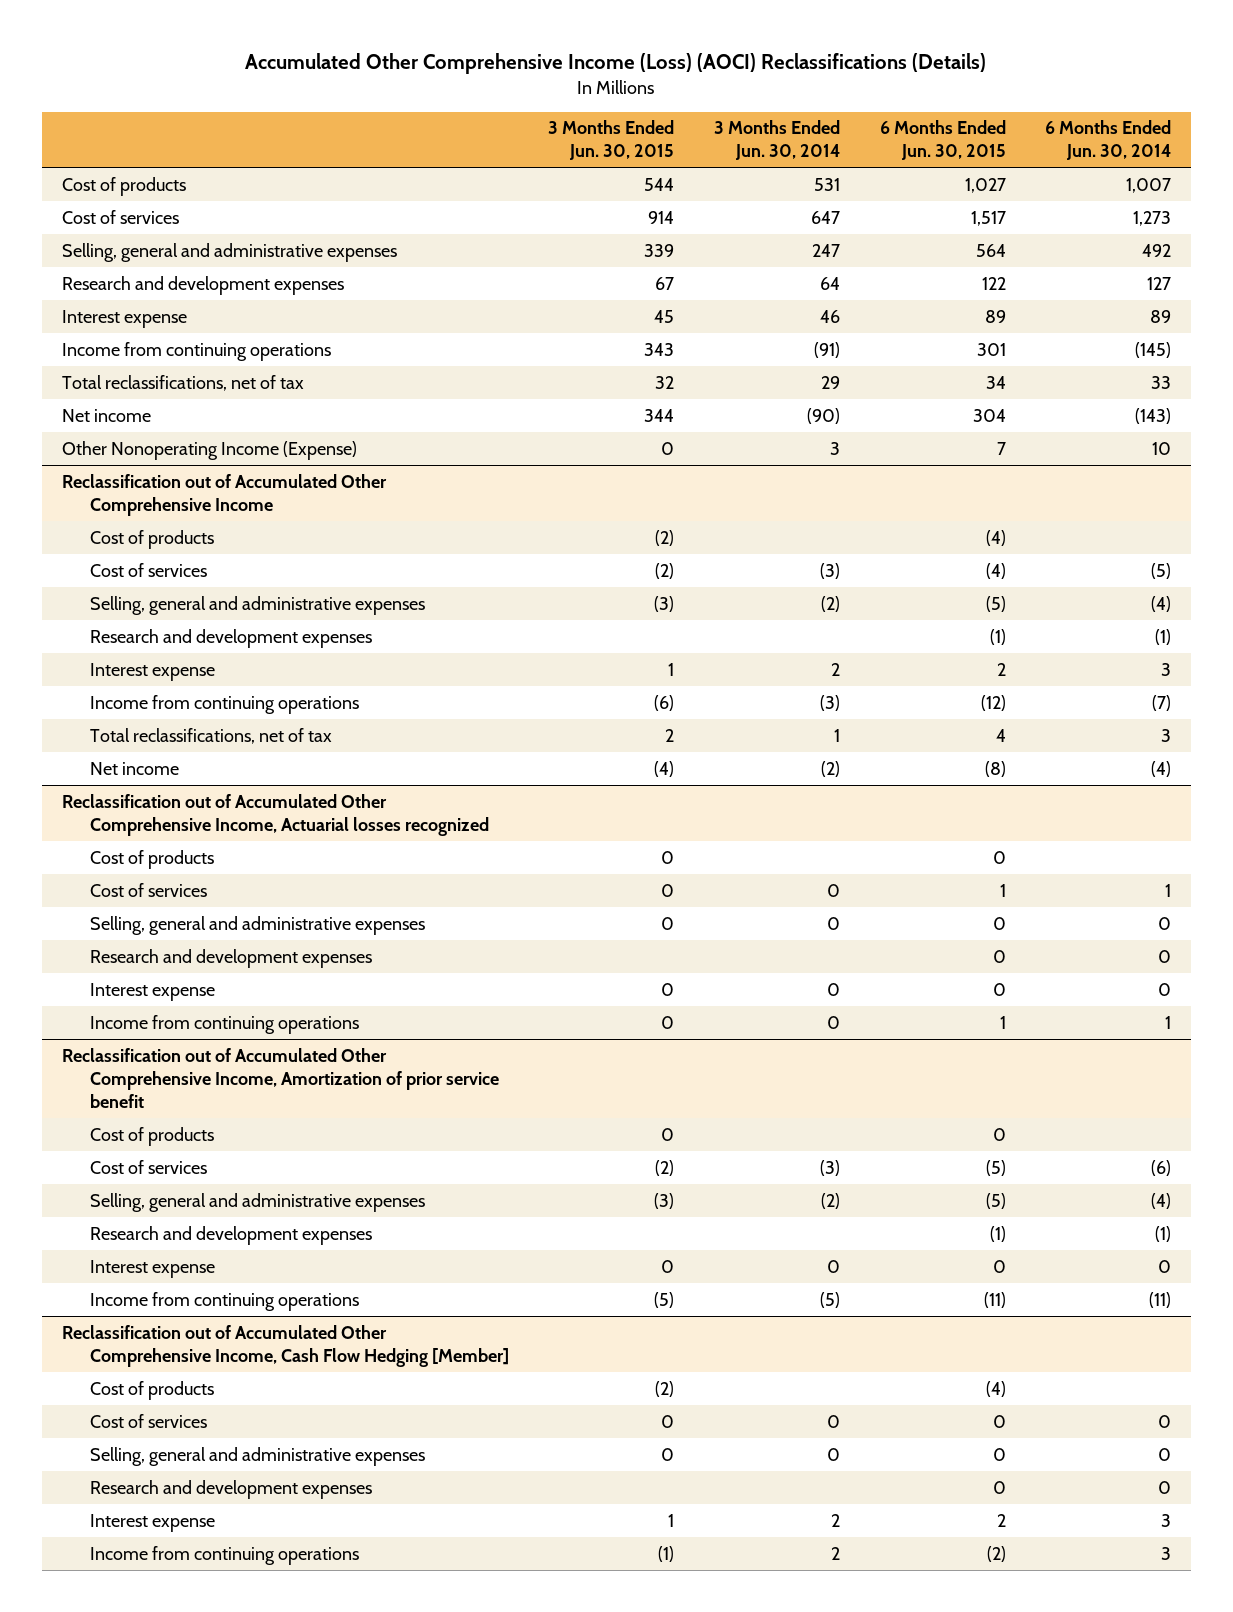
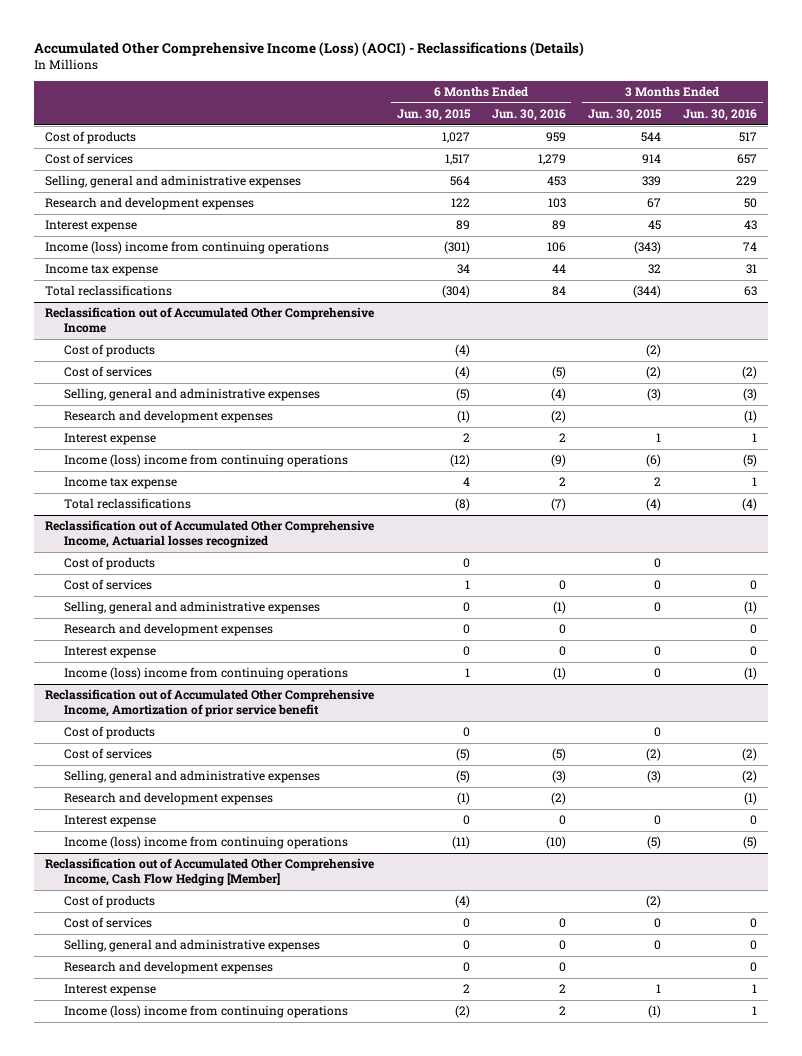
- Accumulated Other Comprehensive Income (Loss) (AOCI) Reclassifications (Details)
+ Accumulated Other Comprehensive Income (Loss) (AOCI) - Reclassifications (Details)
- | 3 Months Ended Jun. 30, 2015 | 3 Months Ended Jun. 30, 2014 | 6 Months Ended Jun. 30, 2015 | 6 Months Ended Jun. 30, 2014
+ | 6 Months Ended Jun. 30, 2015 | 6 Months Ended Jun. 30, 2016 | 3 Months Ended Jun. 30, 2015 | 3 Months Ended Jun. 30, 2016
- Income from continuing operations | 343 | (91) | 301 | (145)
- Total reclassifications, net of tax | 32 | 29 | 34 | 33
- Net income | 344 | (90) | 304 | (143)
- Other Nonoperating Income (Expense) | 0 | 3 | 7 | 10
+ Income (loss) income from continuing operations | (301) | 106 | (343) | 74
+ Income tax expense | 34 | 44 | 32 | 31
+ Total reclassifications | (304) | 84 | (344) | 63
@ Reclassification out of Accumulated Other Comprehensive Income
- Income from continuing operations | (6) | (3) | (12) | (7)
- Total reclassifications, net of tax | 2 | 1 | 4 | 3
- Net income | (4) | (2) | (8) | (4)
+ Income (loss) income from continuing operations | (12) | (9) | (6) | (5)
+ Income tax expense | 4 | 2 | 2 | 1
+ Total reclassifications | (8) | (7) | (4) | (4)
@ Reclassification out of Accumulated Other Comprehensive Income, Actuarial losses recognized
- Income from continuing operations | 0 | 0 | 1 | 1
+ Income (loss) income from continuing operations | 1 | (1) | 0 | (1)
@ Reclassification out of Accumulated Other Comprehensive Income, Amortization of prior service benefit
- Income from continuing operations | (5) | (5) | (11) | (11)
+ Income (loss) income from continuing operations | (11) | (10) | (5) | (5)
@ Reclassification out of Accumulated Other Comprehensive Income, Cash Flow Hedging [Member]
- Income from continuing operations | (1) | 2 | (2) | 3
+ Income (loss) income from continuing operations | (2) | 2 | (1) | 1

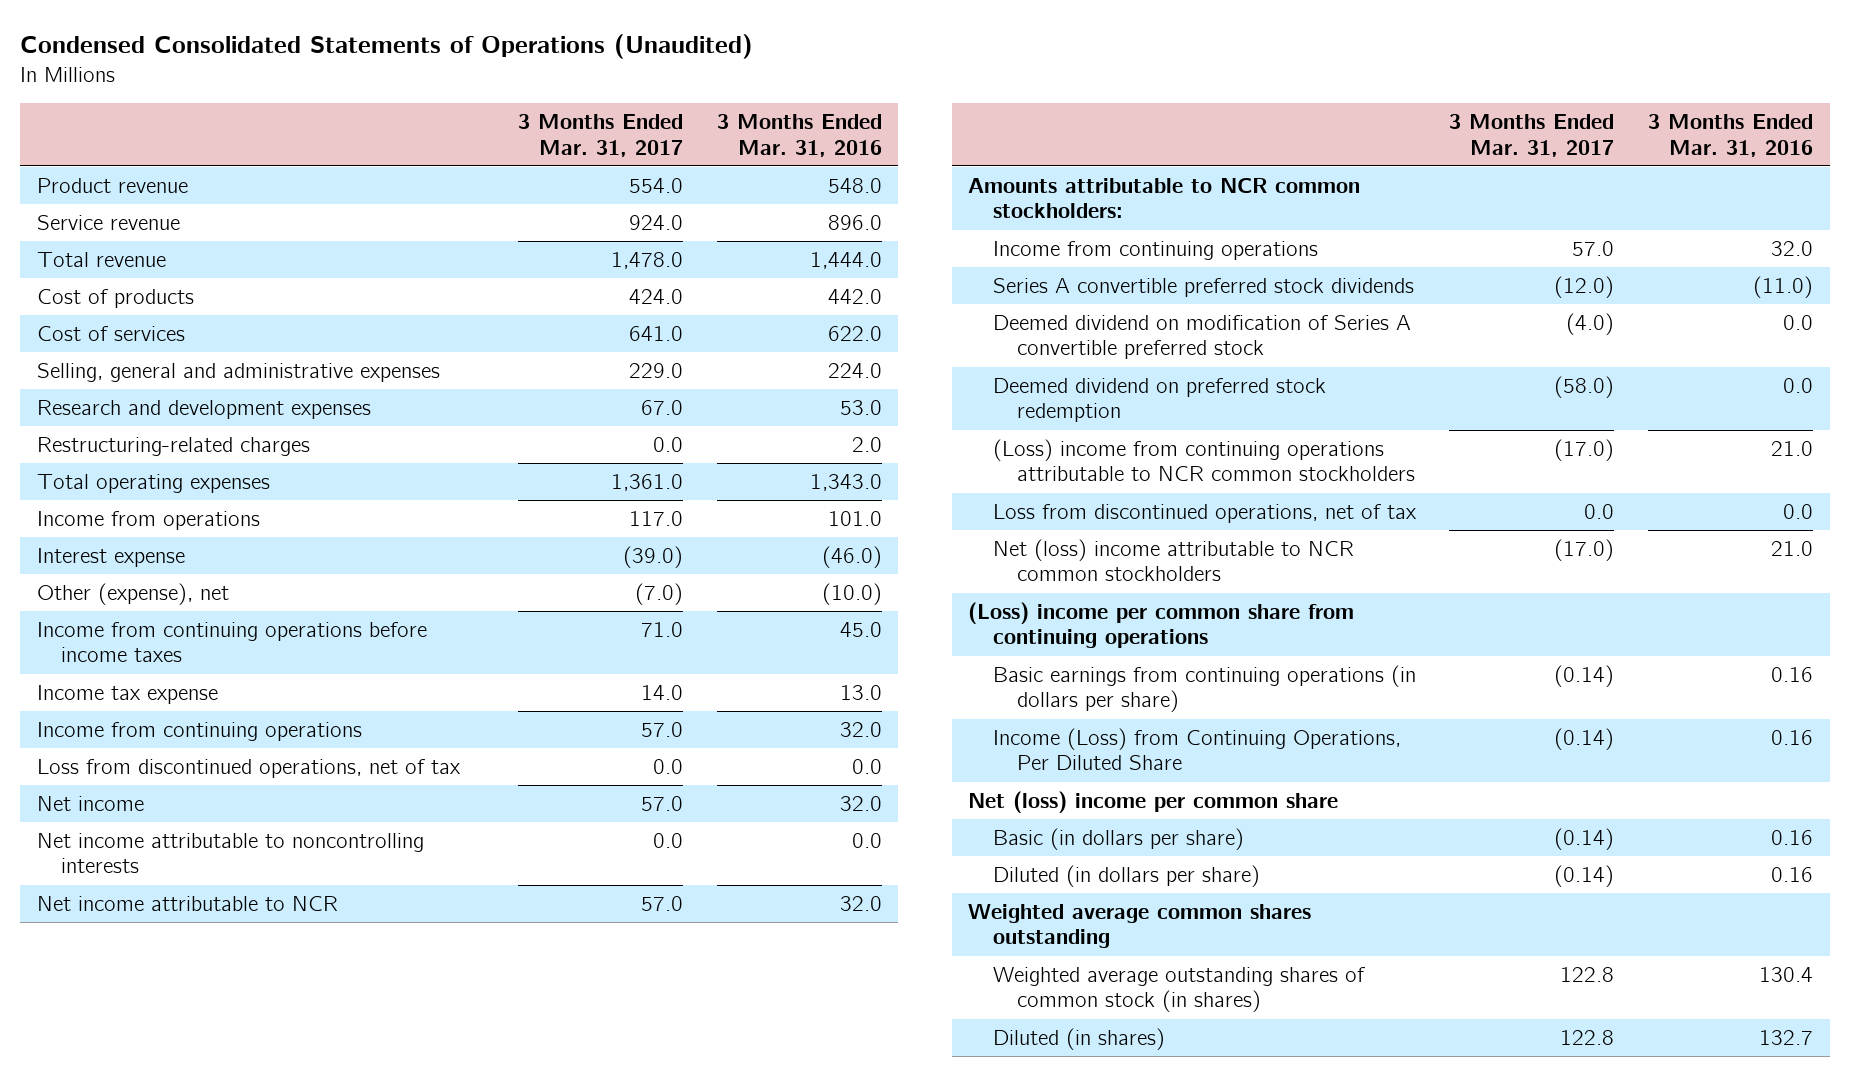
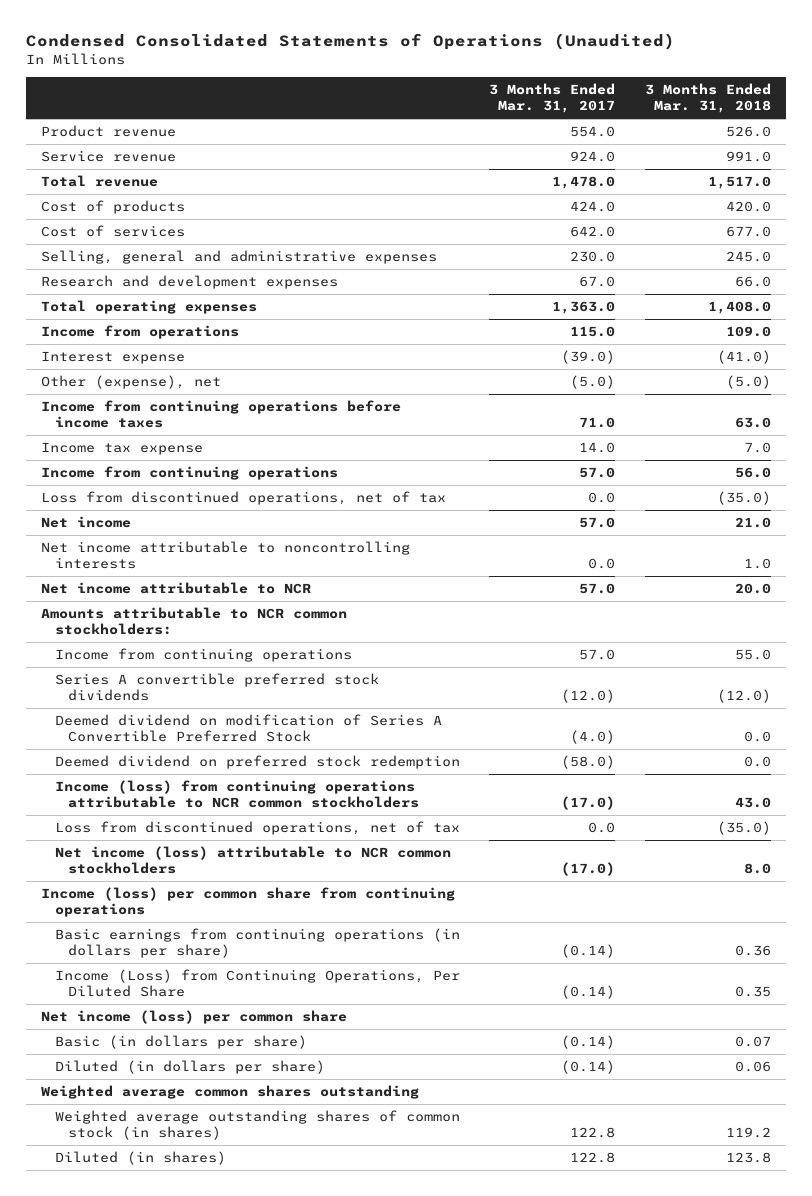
- | 3 Months Ended Mar. 31, 2017 | 3 Months Ended Mar. 31, 2016
+ | 3 Months Ended Mar. 31, 2017 | 3 Months Ended Mar. 31, 2018
- Cost of services | 641.0 | 622.0
- Selling, general and administrative expenses | 229.0 | 224.0
+ Cost of services | 642.0 | 677.0
+ Selling, general and administrative expenses | 230.0 | 245.0
- Restructuring-related charges | 0.0 | 2.0
- Total operating expenses | 1,361.0 | 1,343.0
- Income from operations | 117.0 | 101.0
+ Total operating expenses | 1,363.0 | 1,408.0
+ Income from operations | 115.0 | 109.0
- Other (expense), net | (7.0) | (10.0)
+ Other (expense), net | (5.0) | (5.0)
- Deemed dividend on modification of Series A convertible preferred stock | (4.0) | 0.0
+ Deemed dividend on modification of Series A Convertible Preferred Stock | (4.0) | 0.0
- (Loss) income from continuing operations attributable to NCR common stockholders | (17.0) | 21.0
+ Income (loss) from continuing operations attributable to NCR common stockholders | (17.0) | 43.0
- Net (loss) income attributable to NCR common stockholders | (17.0) | 21.0
- (Loss) income per common share from continuing operations
+ Net income (loss) attributable to NCR common stockholders | (17.0) | 8.0
+ Income (loss) per common share from continuing operations
- Net (loss) income per common share
+ Net income (loss) per common share

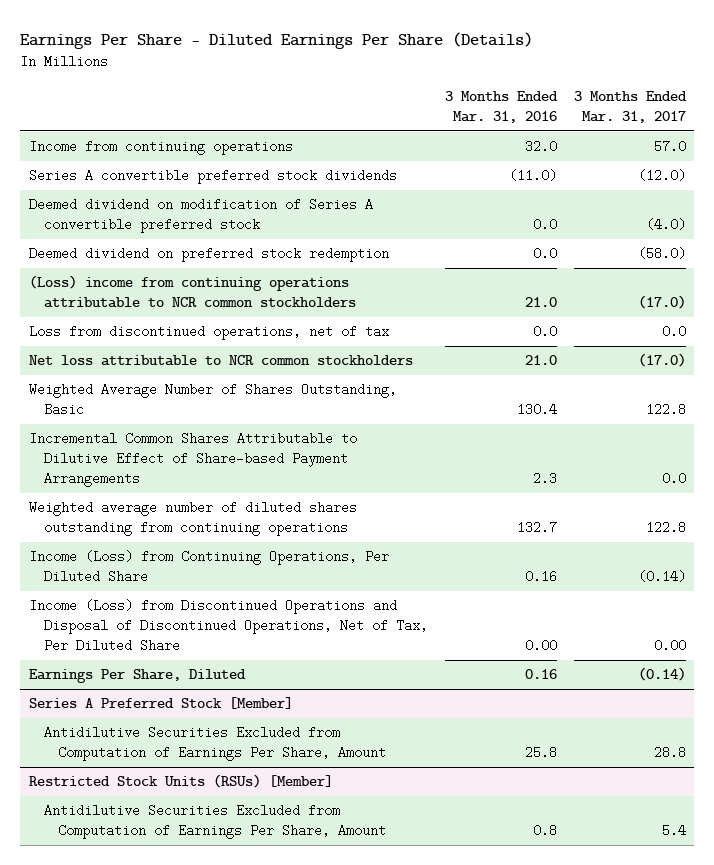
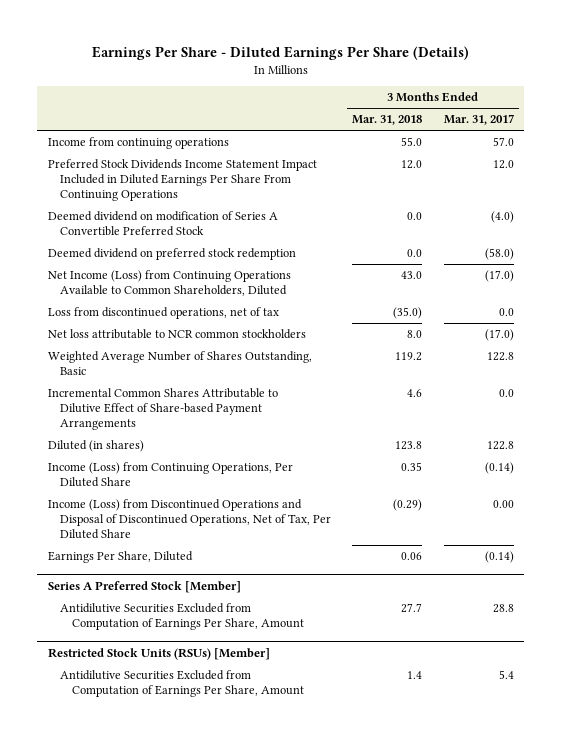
- | 3 Months Ended Mar. 31, 2016 | 3 Months Ended Mar. 31, 2017
+ | 3 Months Ended Mar. 31, 2018 | 3 Months Ended Mar. 31, 2017
- Series A convertible preferred stock dividends | (11.0) | (12.0)
- Deemed dividend on modification of Series A convertible preferred stock | 0.0 | (4.0)
+ Preferred Stock Dividends Income Statement Impact Included in Diluted Earnings Per Share From Continuing Operations | 12.0 | 12.0
+ Deemed dividend on modification of Series A Convertible Preferred Stock | 0.0 | (4.0)
- (Loss) income from continuing operations attributable to NCR common stockholders | 21.0 | (17.0)
+ Net Income (Loss) from Continuing Operations Available to Common Shareholders, Diluted | 43.0 | (17.0)
- Weighted average number of diluted shares outstanding from continuing operations | 132.7 | 122.8
+ Diluted (in shares) | 123.8 | 122.8

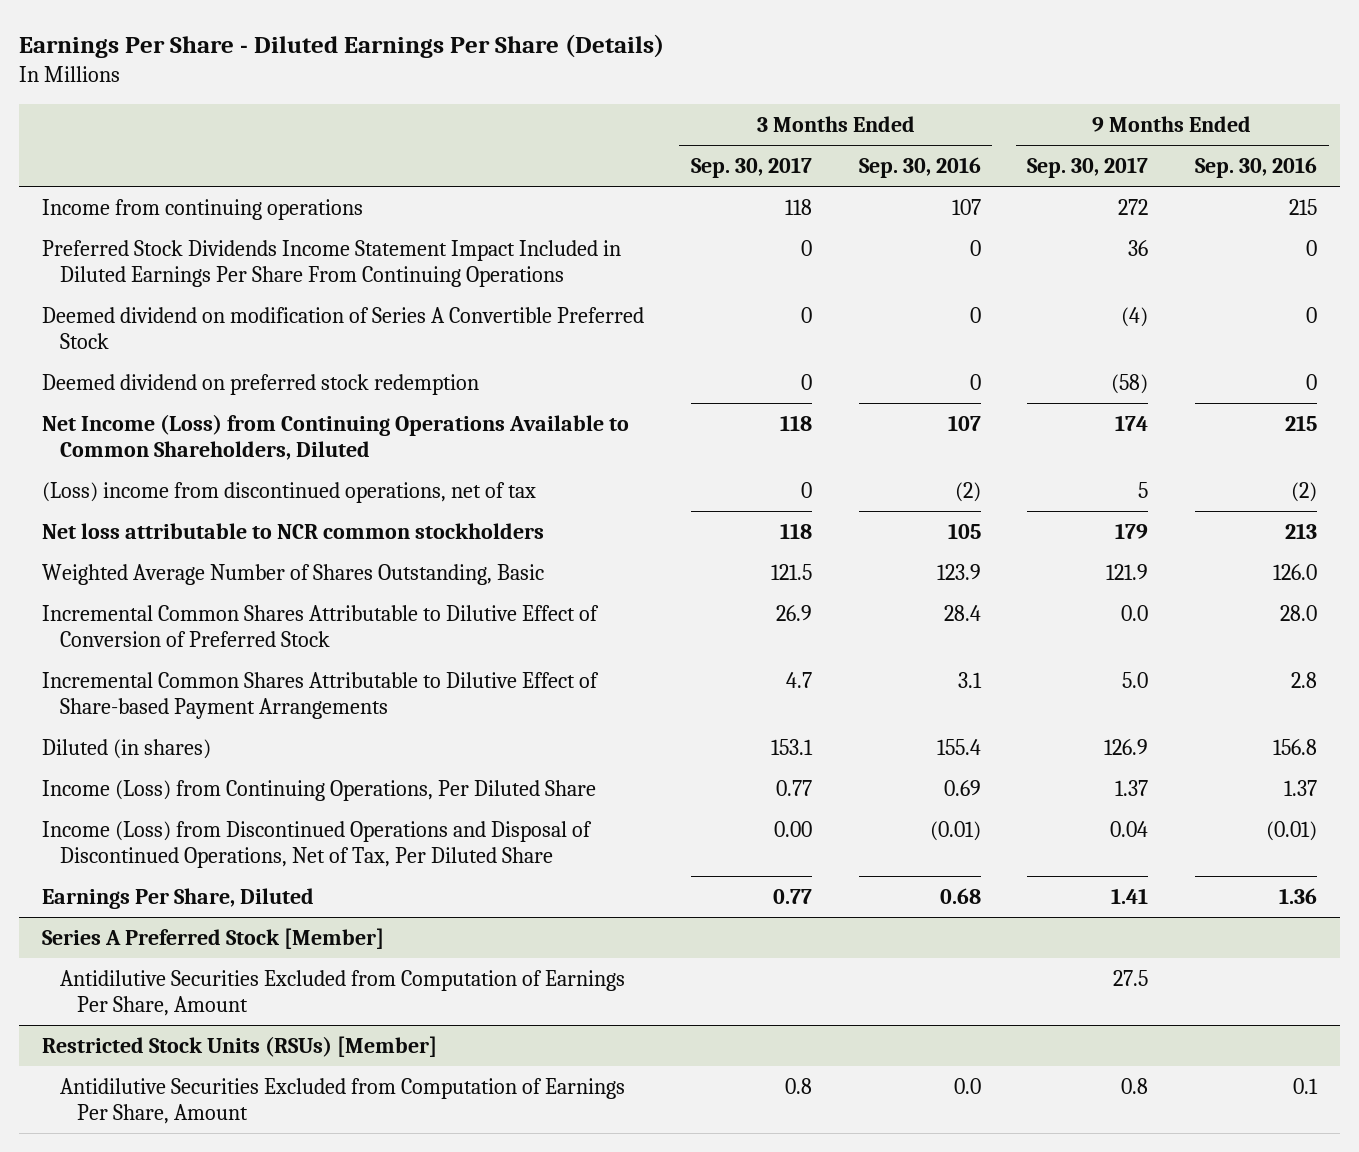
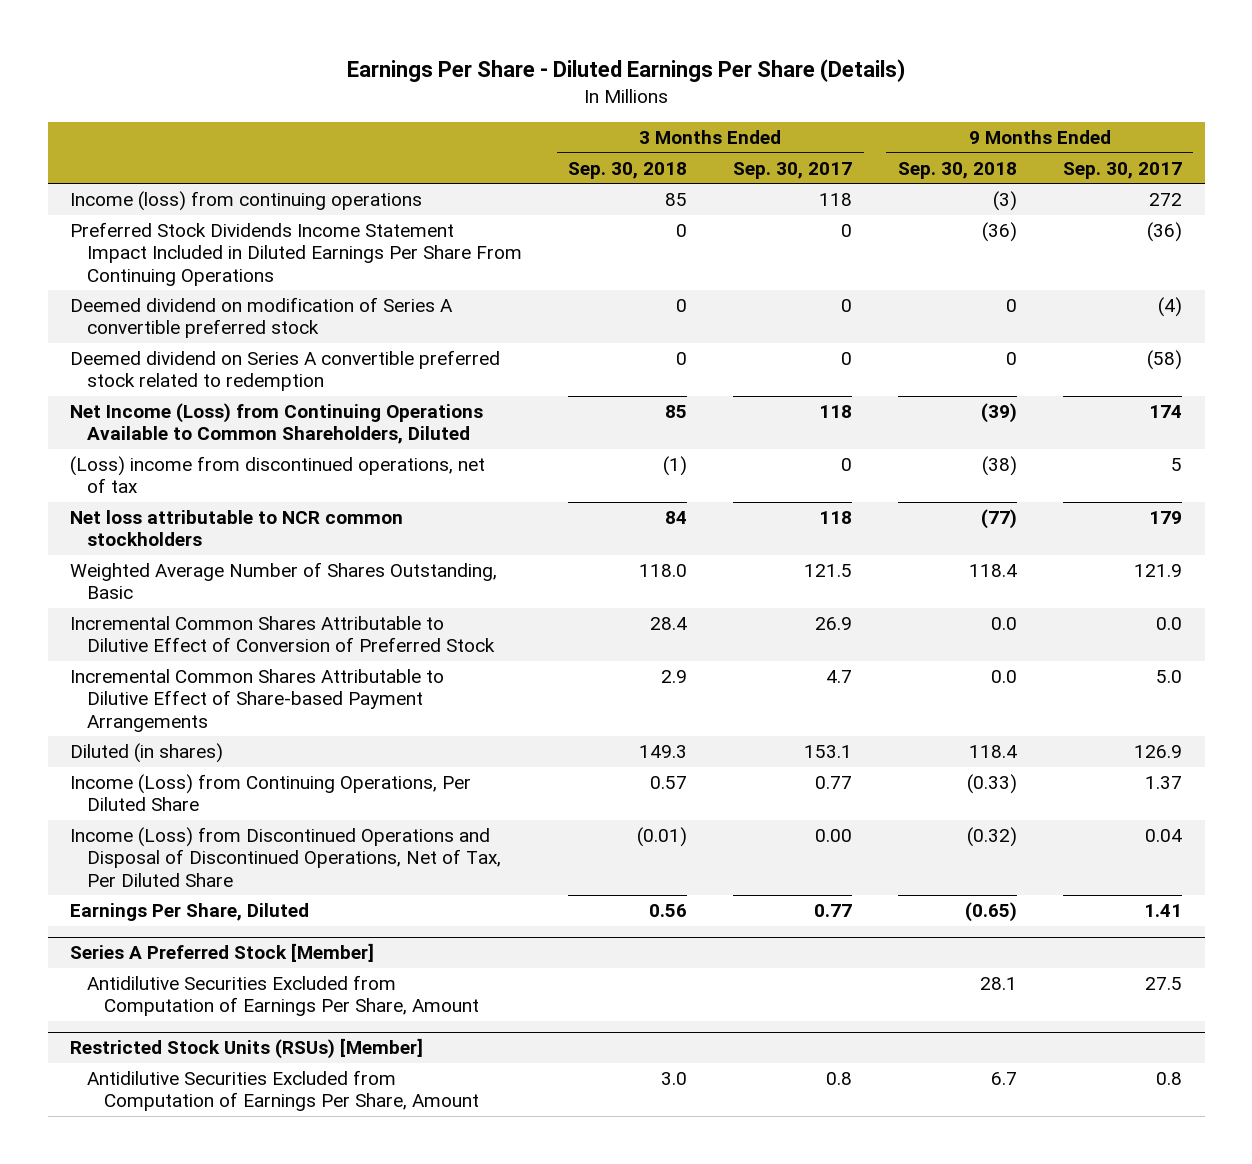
- | 3 Months Ended Sep. 30, 2017 | 3 Months Ended Sep. 30, 2016 | 9 Months Ended Sep. 30, 2017 | 9 Months Ended Sep. 30, 2016
+ | 3 Months Ended Sep. 30, 2018 | 3 Months Ended Sep. 30, 2017 | 9 Months Ended Sep. 30, 2018 | 9 Months Ended Sep. 30, 2017
- Income from continuing operations | 118 | 107 | 272 | 215
- Preferred Stock Dividends Income Statement Impact Included in Diluted Earnings Per Share From Continuing Operations | 0 | 0 | 36 | 0
- Deemed dividend on modification of Series A Convertible Preferred Stock | 0 | 0 | (4) | 0
- Deemed dividend on preferred stock redemption | 0 | 0 | (58) | 0
+ Income (loss) from continuing operations | 85 | 118 | (3) | 272
+ Preferred Stock Dividends Income Statement Impact Included in Diluted Earnings Per Share From Continuing Operations | 0 | 0 | (36) | (36)
+ Deemed dividend on modification of Series A convertible preferred stock | 0 | 0 | 0 | (4)
+ Deemed dividend on Series A convertible preferred stock related to redemption | 0 | 0 | 0 | (58)

